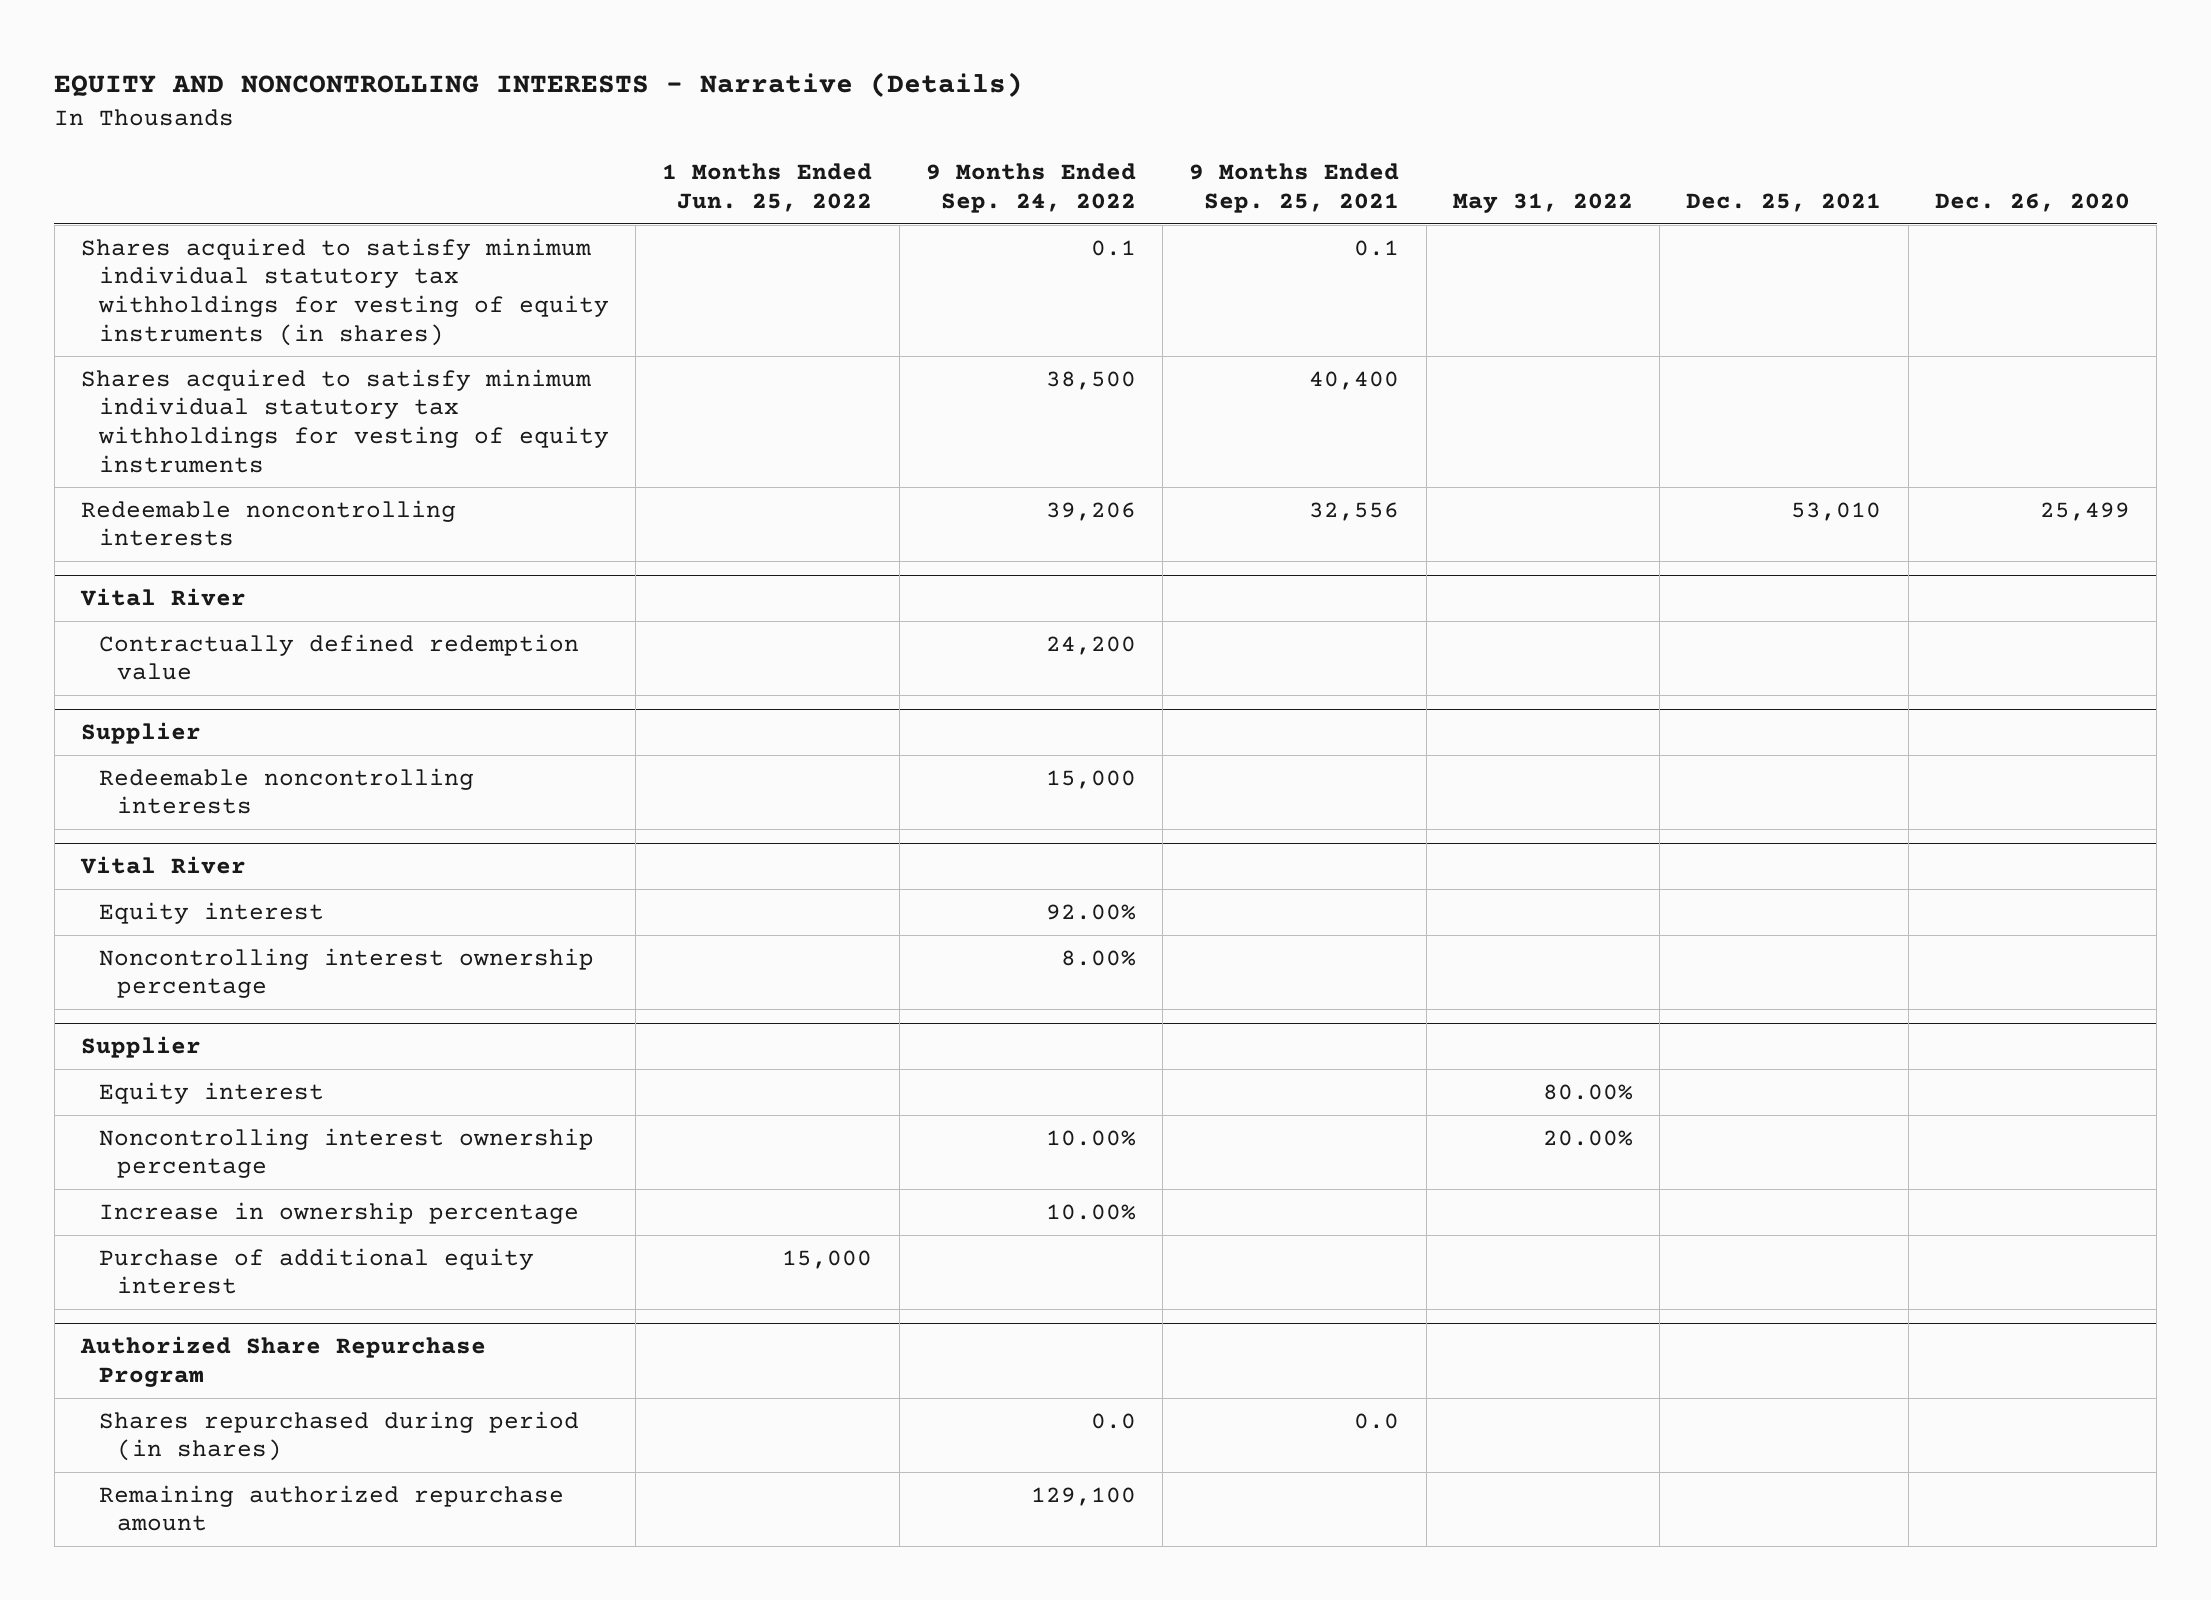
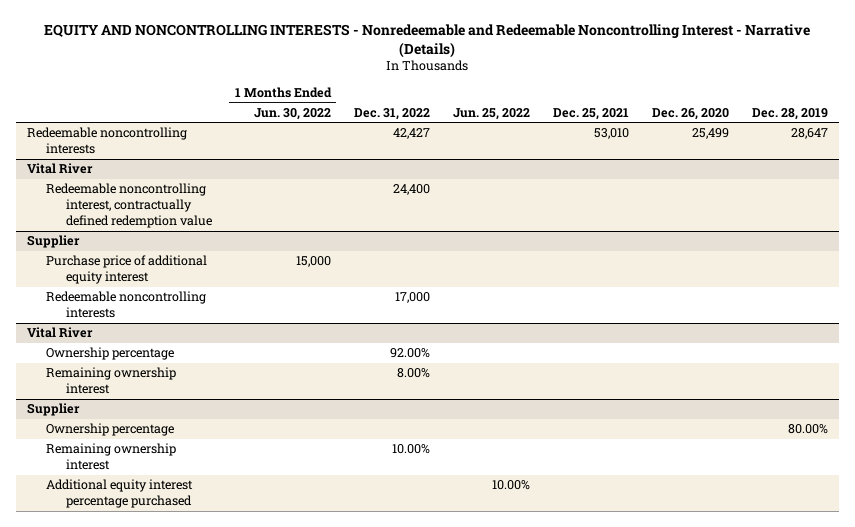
- EQUITY AND NONCONTROLLING INTERESTS - Narrative (Details)
+ EQUITY AND NONCONTROLLING INTERESTS - Nonredeemable and Redeemable Noncontrolling Interest - Narrative (Details)
- | 1 Months Ended Jun. 25, 2022 | 9 Months Ended Sep. 24, 2022 | 9 Months Ended Sep. 25, 2021 | May 31, 2022 | Dec. 25, 2021 | Dec. 26, 2020
+ | 1 Months Ended Jun. 30, 2022 | Dec. 31, 2022 | Jun. 25, 2022 | Dec. 25, 2021 | Dec. 26, 2020 | Dec. 28, 2019
- Shares acquired to satisfy minimum individual statutory tax withholdings for vesting of equity instruments (in shares) | | 0.1 | 0.1 | | |
- Shares acquired to satisfy minimum individual statutory tax withholdings for vesting of equity instruments | | 38,500 | 40,400 | | |
@ Vital River
- Contractually defined redemption value | | 24,200 | | | |
+ Redeemable noncontrolling interest, contractually defined redemption value | | 24,400 | | | |
@ Supplier
+ Purchase price of additional equity interest | 15,000 | | | | |
@ Vital River
- Equity interest | | 92.00% | | | |
- Noncontrolling interest ownership percentage | | 8.00% | | | |
+ Ownership percentage | | 92.00% | | | |
+ Remaining ownership interest | | 8.00% | | | |
@ Supplier
- Equity interest | | | | 80.00% | |
- Noncontrolling interest ownership percentage | | 10.00% | | 20.00% | |
- Increase in ownership percentage | | 10.00% | | | |
- Purchase of additional equity interest | 15,000 | | | | |
- Authorized Share Repurchase Program
- Shares repurchased during period (in shares) | | 0.0 | 0.0 | | |
- Remaining authorized repurchase amount | | 129,100 | | | |
@ Supplier
+ Ownership percentage | | | | | | 80.00%
+ Remaining ownership interest | | 10.00% | | | |
+ Additional equity interest percentage purchased | | | 10.00% | | |

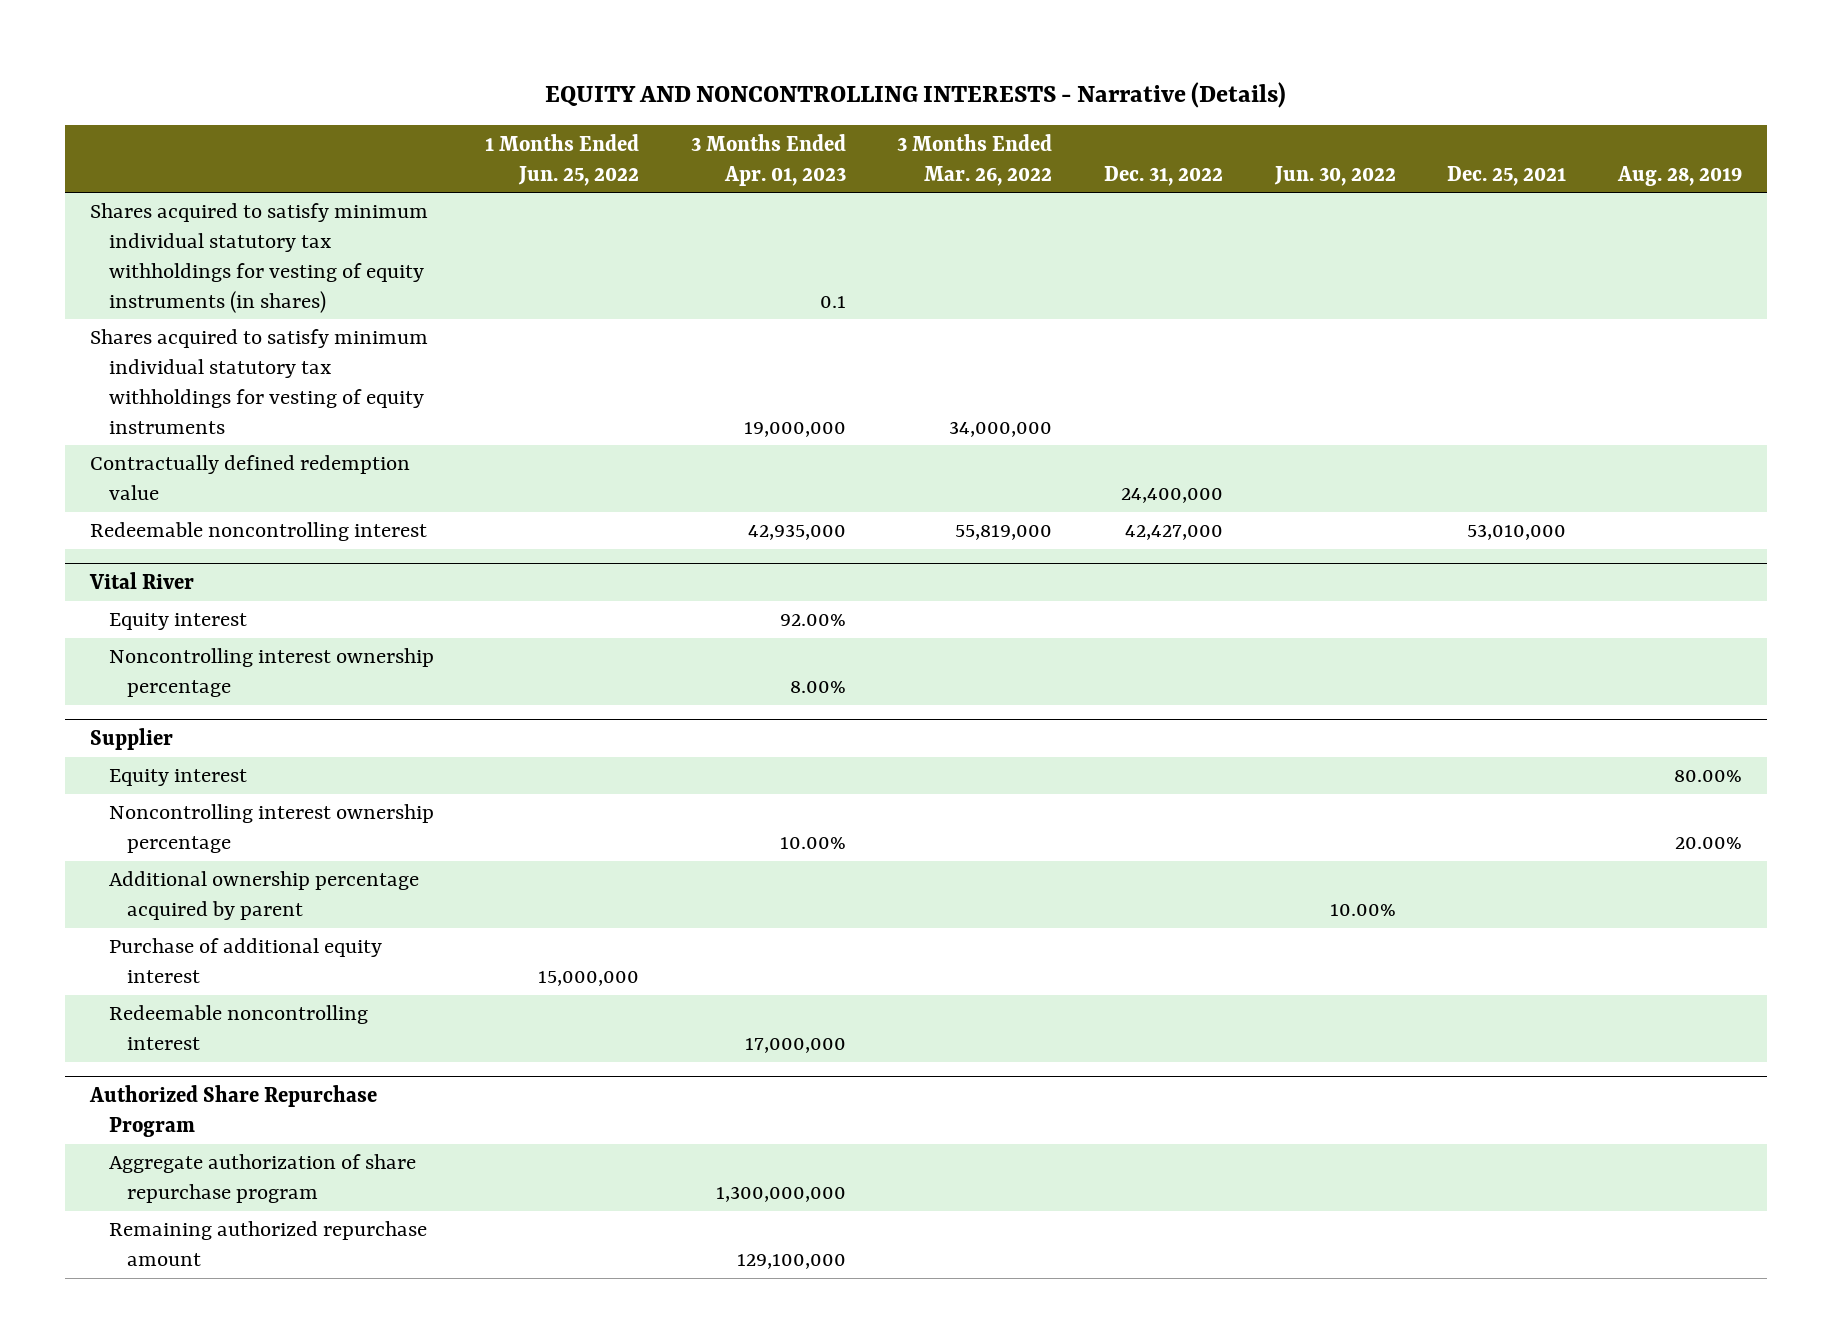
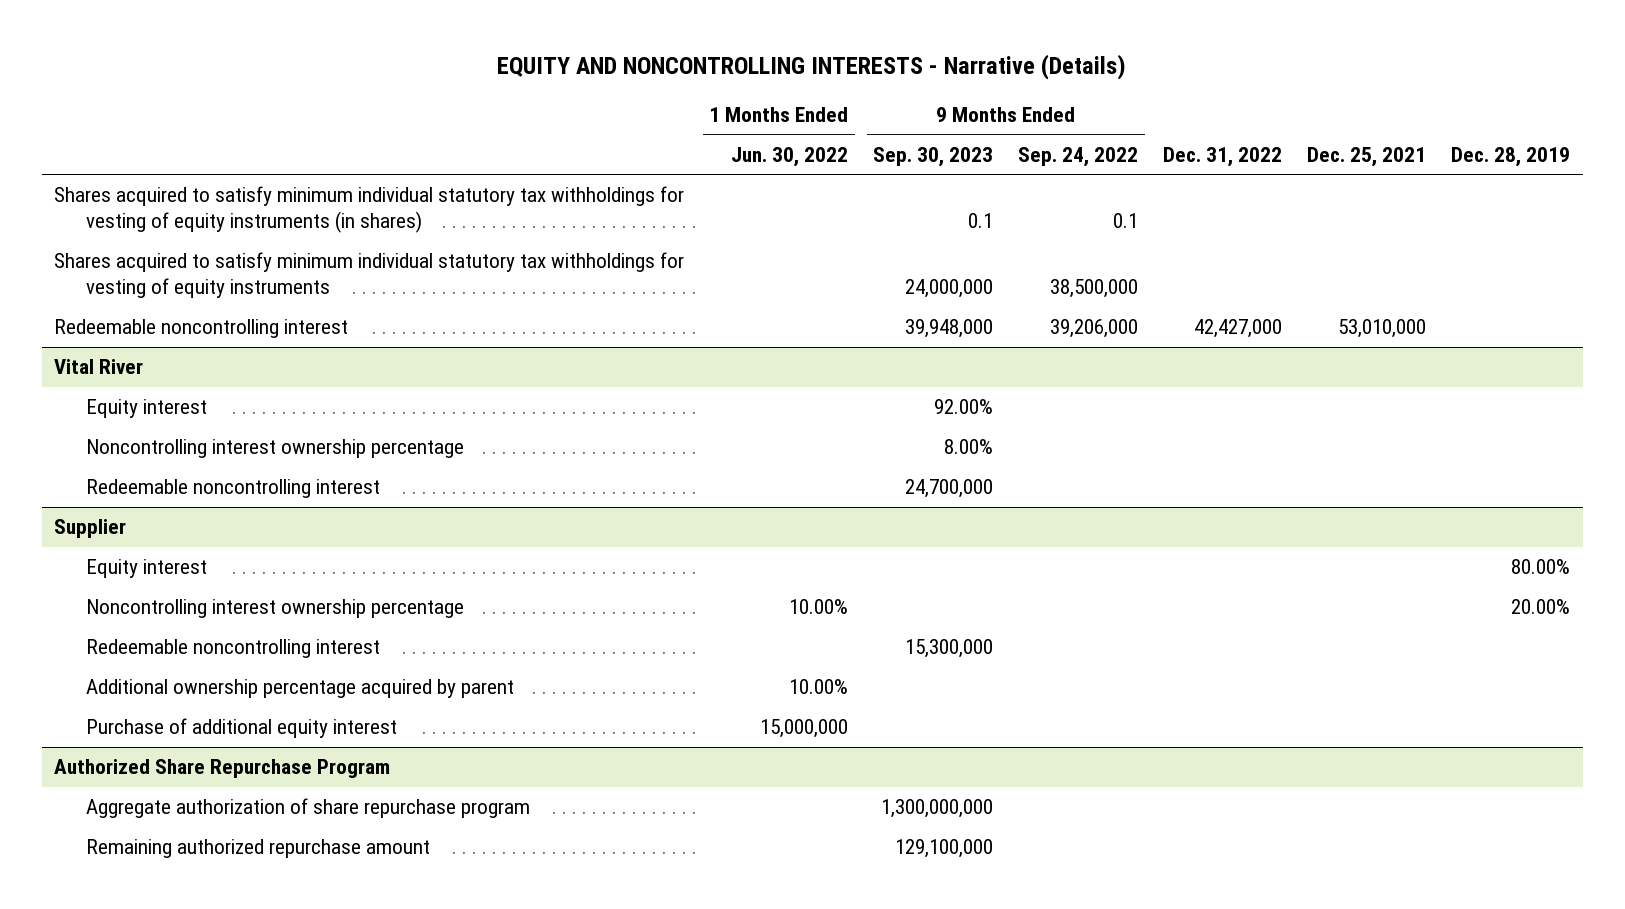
- | 1 Months Ended Jun. 25, 2022 | 3 Months Ended Apr. 01, 2023 | 3 Months Ended Mar. 26, 2022 | Dec. 31, 2022 | Jun. 30, 2022 | Dec. 25, 2021 | Aug. 28, 2019
+ | 1 Months Ended Jun. 30, 2022 | 9 Months Ended Sep. 30, 2023 | 9 Months Ended Sep. 24, 2022 | Dec. 31, 2022 | Dec. 25, 2021 | Dec. 28, 2019
- Contractually defined redemption value | | | | 24,400,000 | | |
@ Vital River
+ Redeemable noncontrolling interest | | 24,700,000 | | | |
@ Supplier
moved up: Redeemable noncontrolling interest | | 15,300,000 | | | |

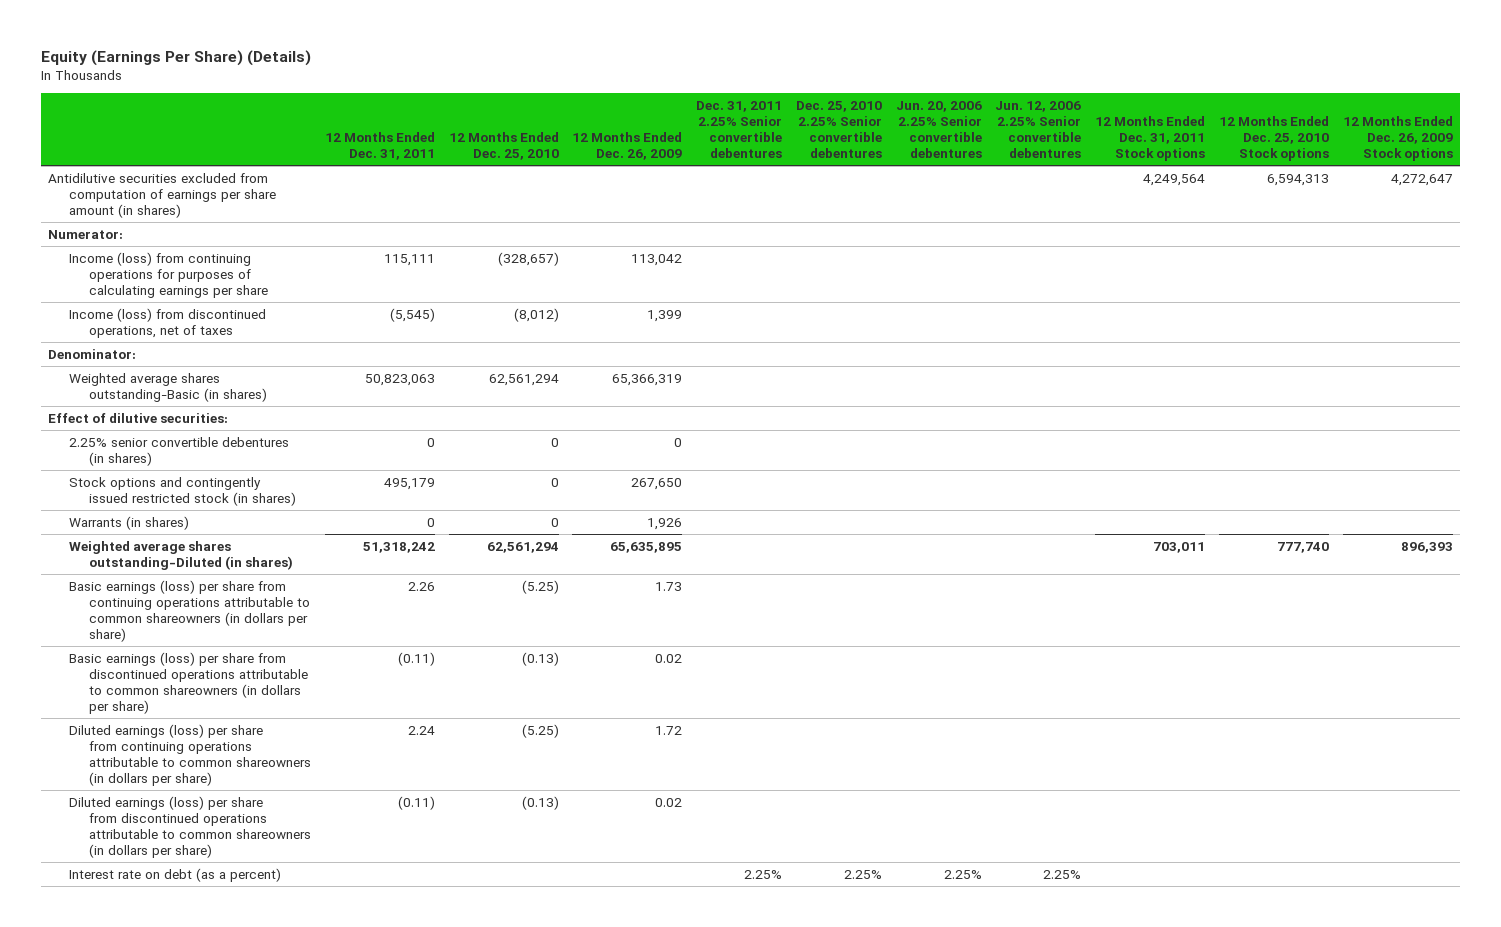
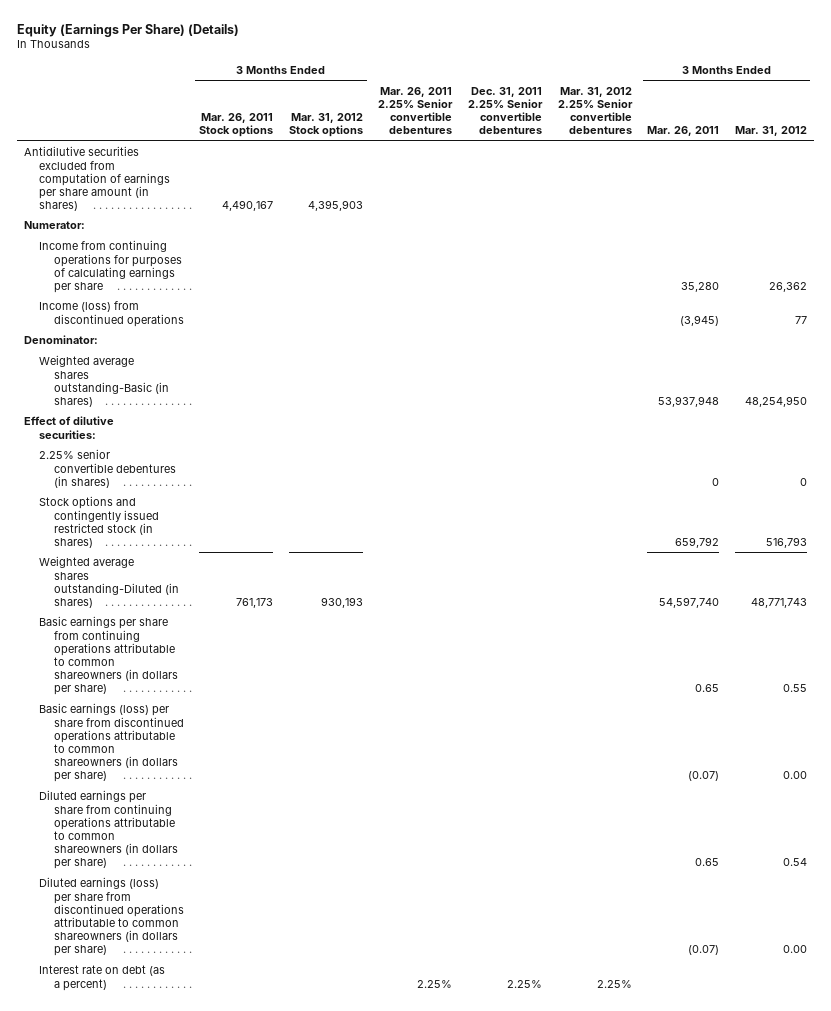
- | 12 Months Ended Dec. 31, 2011 | 12 Months Ended Dec. 25, 2010 | 12 Months Ended Dec. 26, 2009 | Dec. 31, 2011 2.25% Senior convertible debentures | Dec. 25, 2010 2.25% Senior convertible debentures | Jun. 20, 2006 2.25% Senior convertible debentures | Jun. 12, 2006 2.25% Senior convertible debentures | 12 Months Ended Dec. 31, 2011 Stock options | 12 Months Ended Dec. 25, 2010 Stock options | 12 Months Ended Dec. 26, 2009 Stock options
+ | 3 Months Ended Mar. 26, 2011 Stock options | 3 Months Ended Mar. 31, 2012 Stock options | Mar. 26, 2011 2.25% Senior convertible debentures | Dec. 31, 2011 2.25% Senior convertible debentures | Mar. 31, 2012 2.25% Senior convertible debentures | 3 Months Ended Mar. 26, 2011 | 3 Months Ended Mar. 31, 2012
- Income (loss) from continuing operations for purposes of calculating earnings per share | 115,111 | (328,657) | 113,042 | | | | | | |
- Income (loss) from discontinued operations, net of taxes | (5,545) | (8,012) | 1,399 | | | | | | |
+ Income from continuing operations for purposes of calculating earnings per share | | | | | | 35,280 | 26,362
+ Income (loss) from discontinued operations | | | | | | (3,945) | 77
- Warrants (in shares) | 0 | 0 | 1,926 | | | | | | |
- Basic earnings (loss) per share from continuing operations attributable to common shareowners (in dollars per share) | 2.26 | (5.25) | 1.73 | | | | | | |
+ Basic earnings per share from continuing operations attributable to common shareowners (in dollars per share) | | | | | | 0.65 | 0.55
- Diluted earnings (loss) per share from continuing operations attributable to common shareowners (in dollars per share) | 2.24 | (5.25) | 1.72 | | | | | | |
+ Diluted earnings per share from continuing operations attributable to common shareowners (in dollars per share) | | | | | | 0.65 | 0.54

